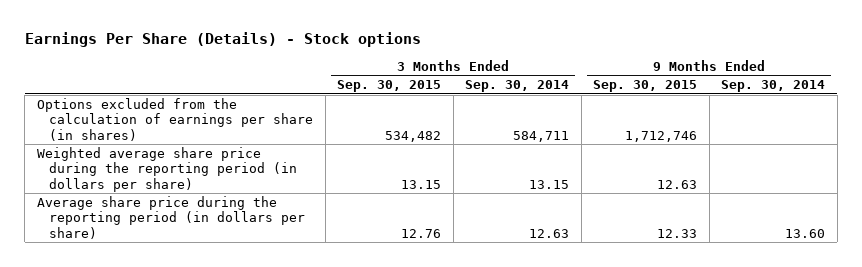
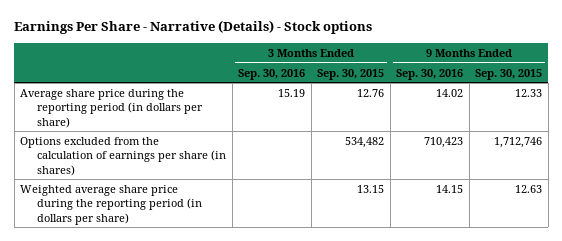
- Earnings Per Share (Details) - Stock options
+ Earnings Per Share - Narrative (Details) - Stock options
- | 3 Months Ended Sep. 30, 2015 | 3 Months Ended Sep. 30, 2014 | 9 Months Ended Sep. 30, 2015 | 9 Months Ended Sep. 30, 2014
+ | 3 Months Ended Sep. 30, 2016 | 3 Months Ended Sep. 30, 2015 | 9 Months Ended Sep. 30, 2016 | 9 Months Ended Sep. 30, 2015
moved up: Average share price during the reporting period (in dollars per share) | 15.19 | 12.76 | 14.02 | 12.33

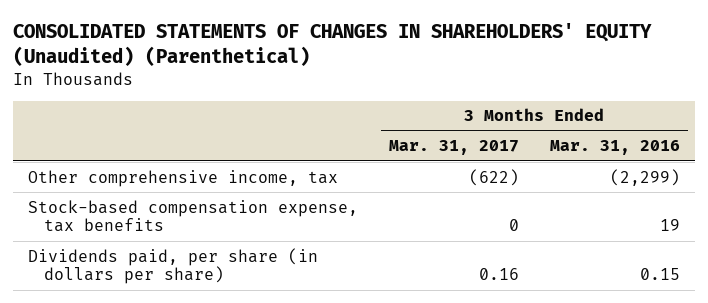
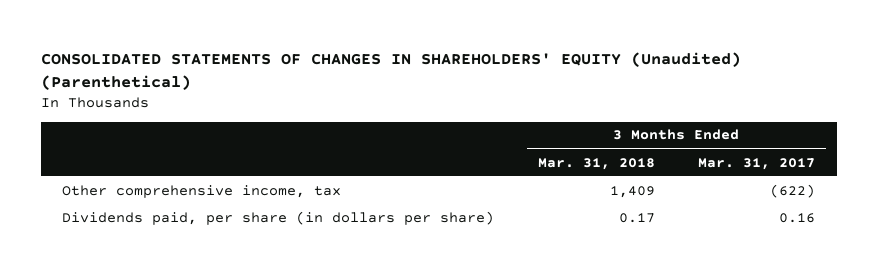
- | 3 Months Ended Mar. 31, 2017 | 3 Months Ended Mar. 31, 2016
+ | 3 Months Ended Mar. 31, 2018 | 3 Months Ended Mar. 31, 2017
- Stock-based compensation expense, tax benefits | 0 | 19

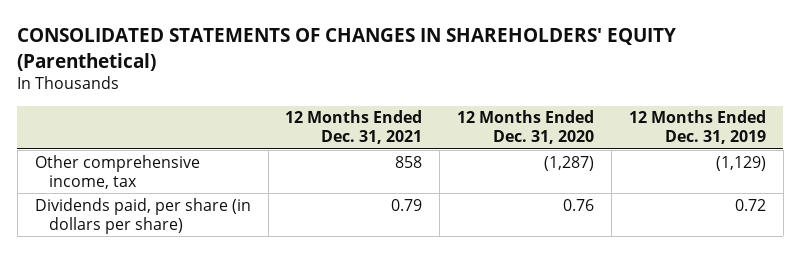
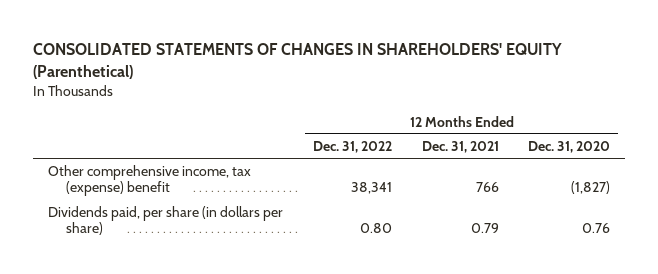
- | 12 Months Ended Dec. 31, 2021 | 12 Months Ended Dec. 31, 2020 | 12 Months Ended Dec. 31, 2019
+ | 12 Months Ended Dec. 31, 2022 | 12 Months Ended Dec. 31, 2021 | 12 Months Ended Dec. 31, 2020
- Other comprehensive income, tax | 858 | (1,287) | (1,129)
+ Other comprehensive income, tax (expense) benefit | 38,341 | 766 | (1,827)

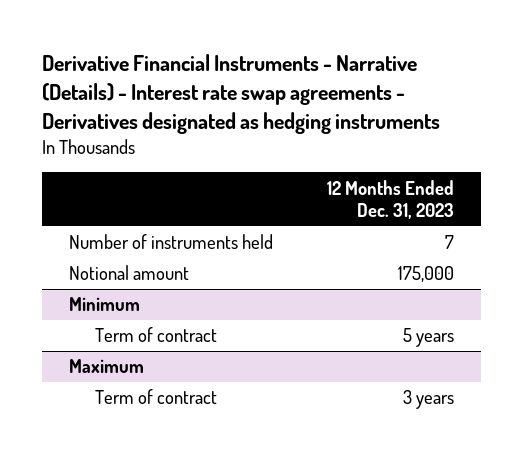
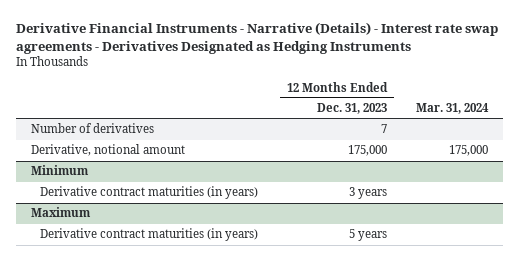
- Derivative Financial Instruments - Narrative (Details) - Interest rate swap agreements - Derivatives designated as hedging instruments
+ Derivative Financial Instruments - Narrative (Details) - Interest rate swap agreements - Derivatives Designated as Hedging Instruments
- | 12 Months Ended Dec. 31, 2023
+ | 12 Months Ended Dec. 31, 2023 | Mar. 31, 2024
- Number of instruments held | 7
- Notional amount | 175,000
+ Number of derivatives | 7 |
+ Derivative, notional amount | 175,000 | 175,000
@ Minimum
- Term of contract | 5 years
+ Derivative contract maturities (in years) | 3 years |
@ Maximum
- Term of contract | 3 years
+ Derivative contract maturities (in years) | 5 years |

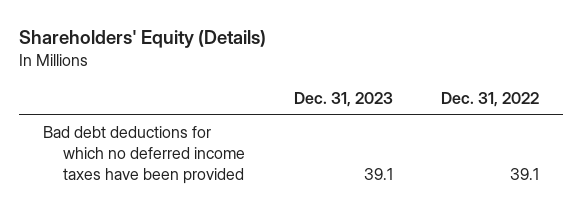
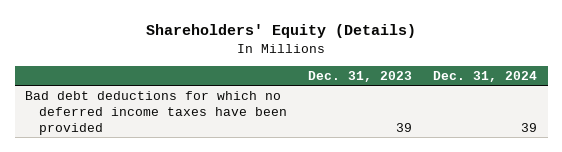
- | Dec. 31, 2023 | Dec. 31, 2022
+ | Dec. 31, 2023 | Dec. 31, 2024
- Bad debt deductions for which no deferred income taxes have been provided | 39.1 | 39.1
+ Bad debt deductions for which no deferred income taxes have been provided | 39 | 39

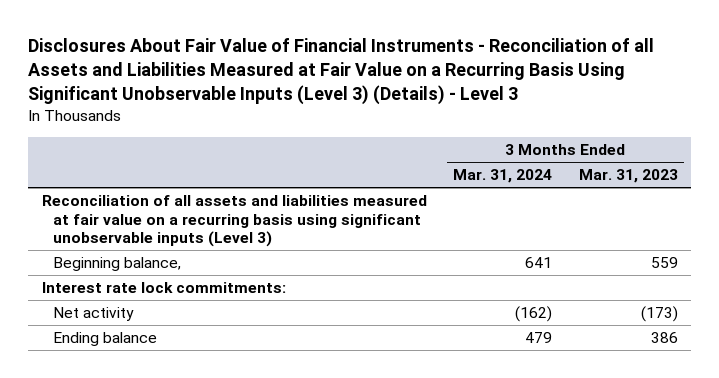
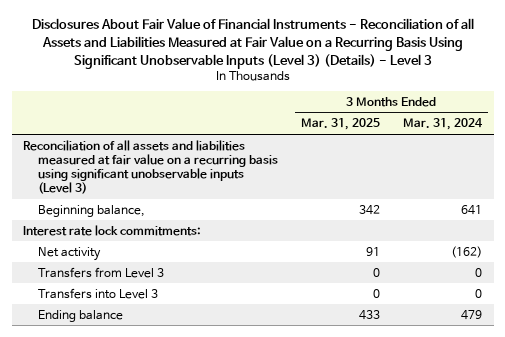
- | 3 Months Ended Mar. 31, 2024 | 3 Months Ended Mar. 31, 2023
+ | 3 Months Ended Mar. 31, 2025 | 3 Months Ended Mar. 31, 2024
+ Transfers from Level 3 | 0 | 0
+ Transfers into Level 3 | 0 | 0

